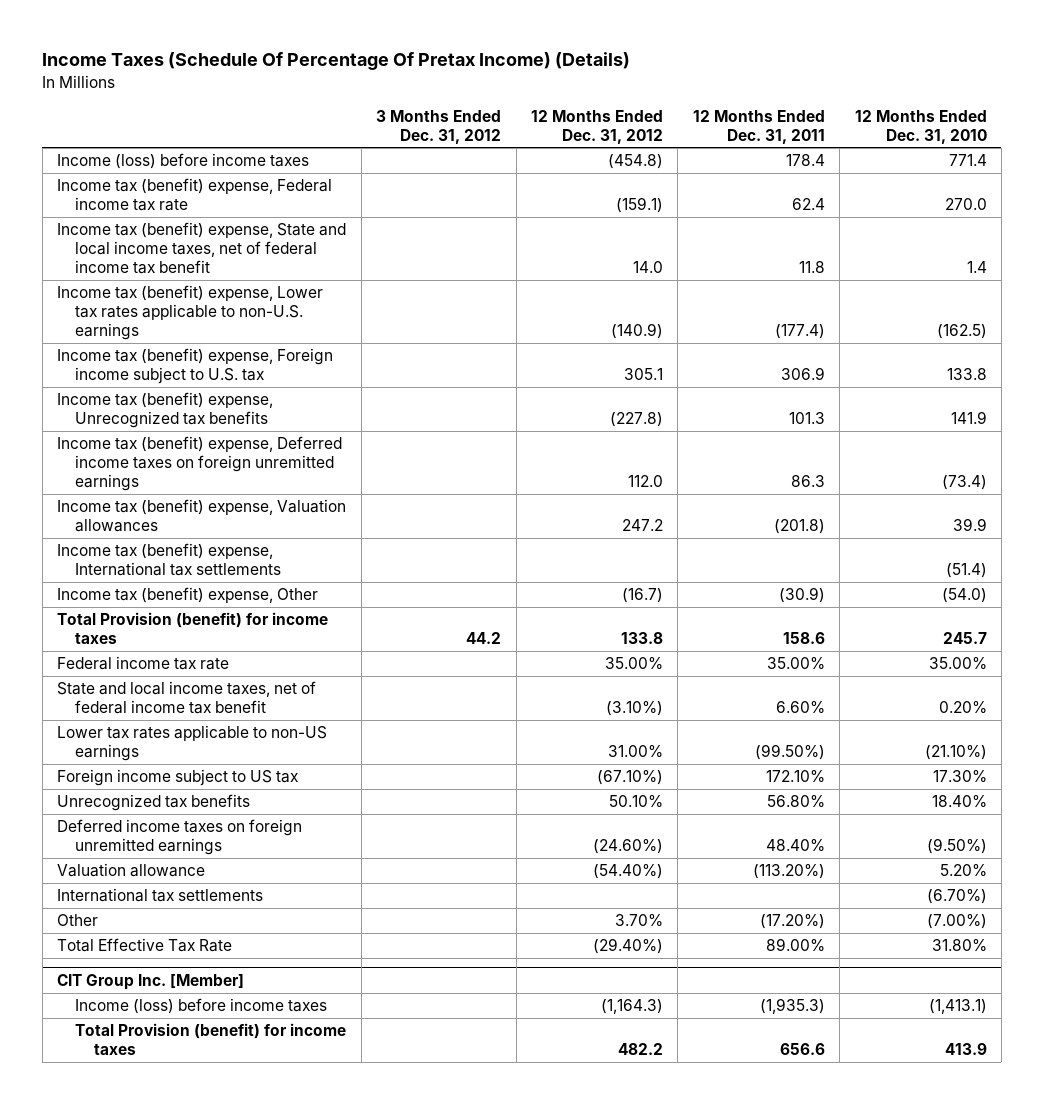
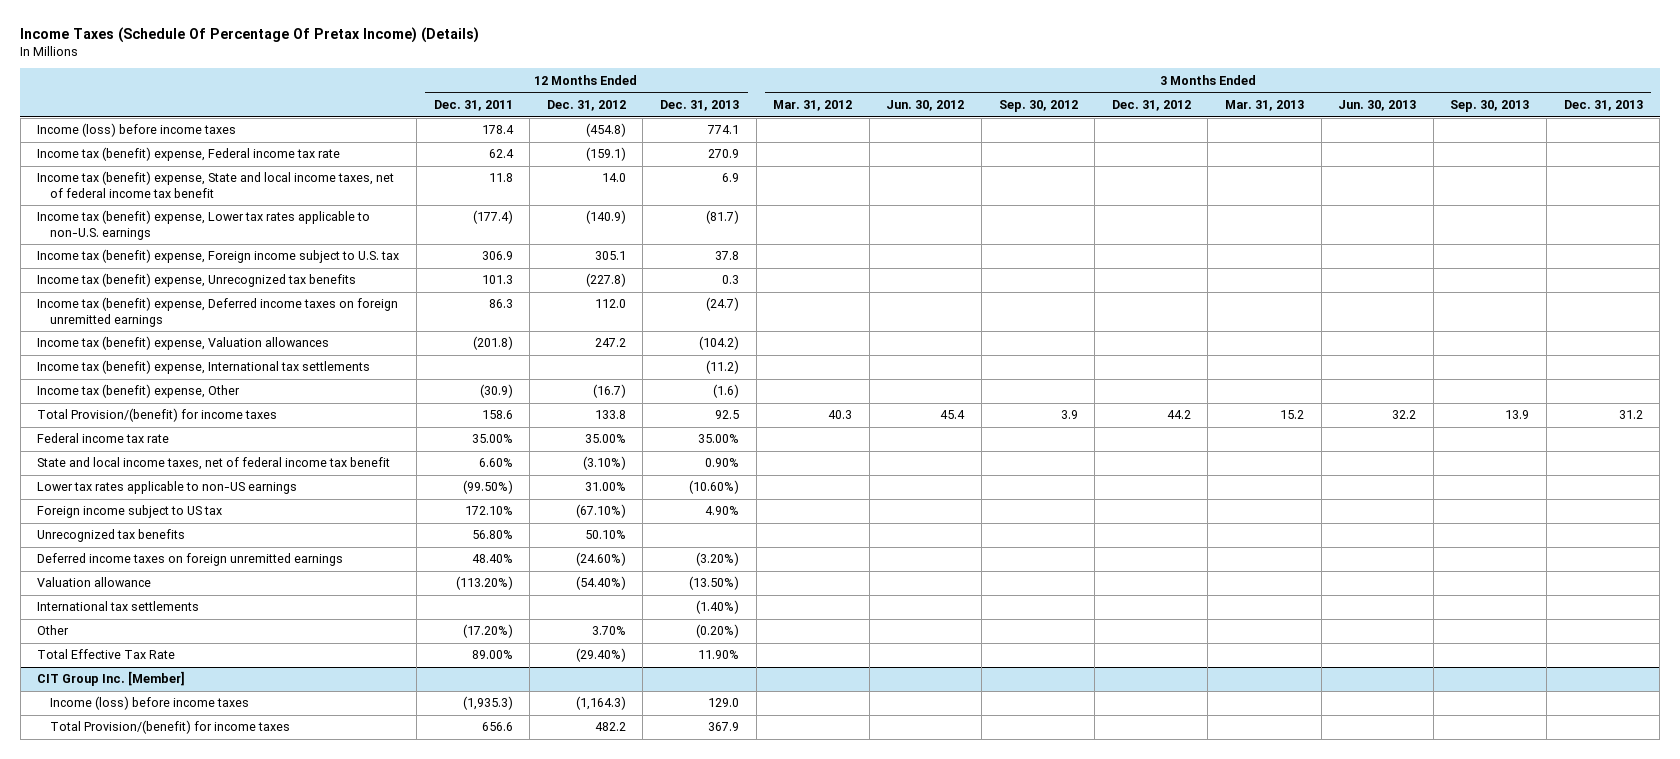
- | 3 Months Ended Dec. 31, 2012 | 12 Months Ended Dec. 31, 2012 | 12 Months Ended Dec. 31, 2011 | 12 Months Ended Dec. 31, 2010
+ | 12 Months Ended Dec. 31, 2011 | 12 Months Ended Dec. 31, 2012 | 12 Months Ended Dec. 31, 2013 | 3 Months Ended Mar. 31, 2012 | 3 Months Ended Jun. 30, 2012 | 3 Months Ended Sep. 30, 2012 | 3 Months Ended Dec. 31, 2012 | 3 Months Ended Mar. 31, 2013 | 3 Months Ended Jun. 30, 2013 | 3 Months Ended Sep. 30, 2013 | 3 Months Ended Dec. 31, 2013
- Total Provision (benefit) for income taxes | 44.2 | 133.8 | 158.6 | 245.7
+ Total Provision/(benefit) for income taxes | 158.6 | 133.8 | 92.5 | 40.3 | 45.4 | 3.9 | 44.2 | 15.2 | 32.2 | 13.9 | 31.2
@ CIT Group Inc. [Member]
- Total Provision (benefit) for income taxes | | 482.2 | 656.6 | 413.9
+ Total Provision/(benefit) for income taxes | 656.6 | 482.2 | 367.9 | | | | | | | |

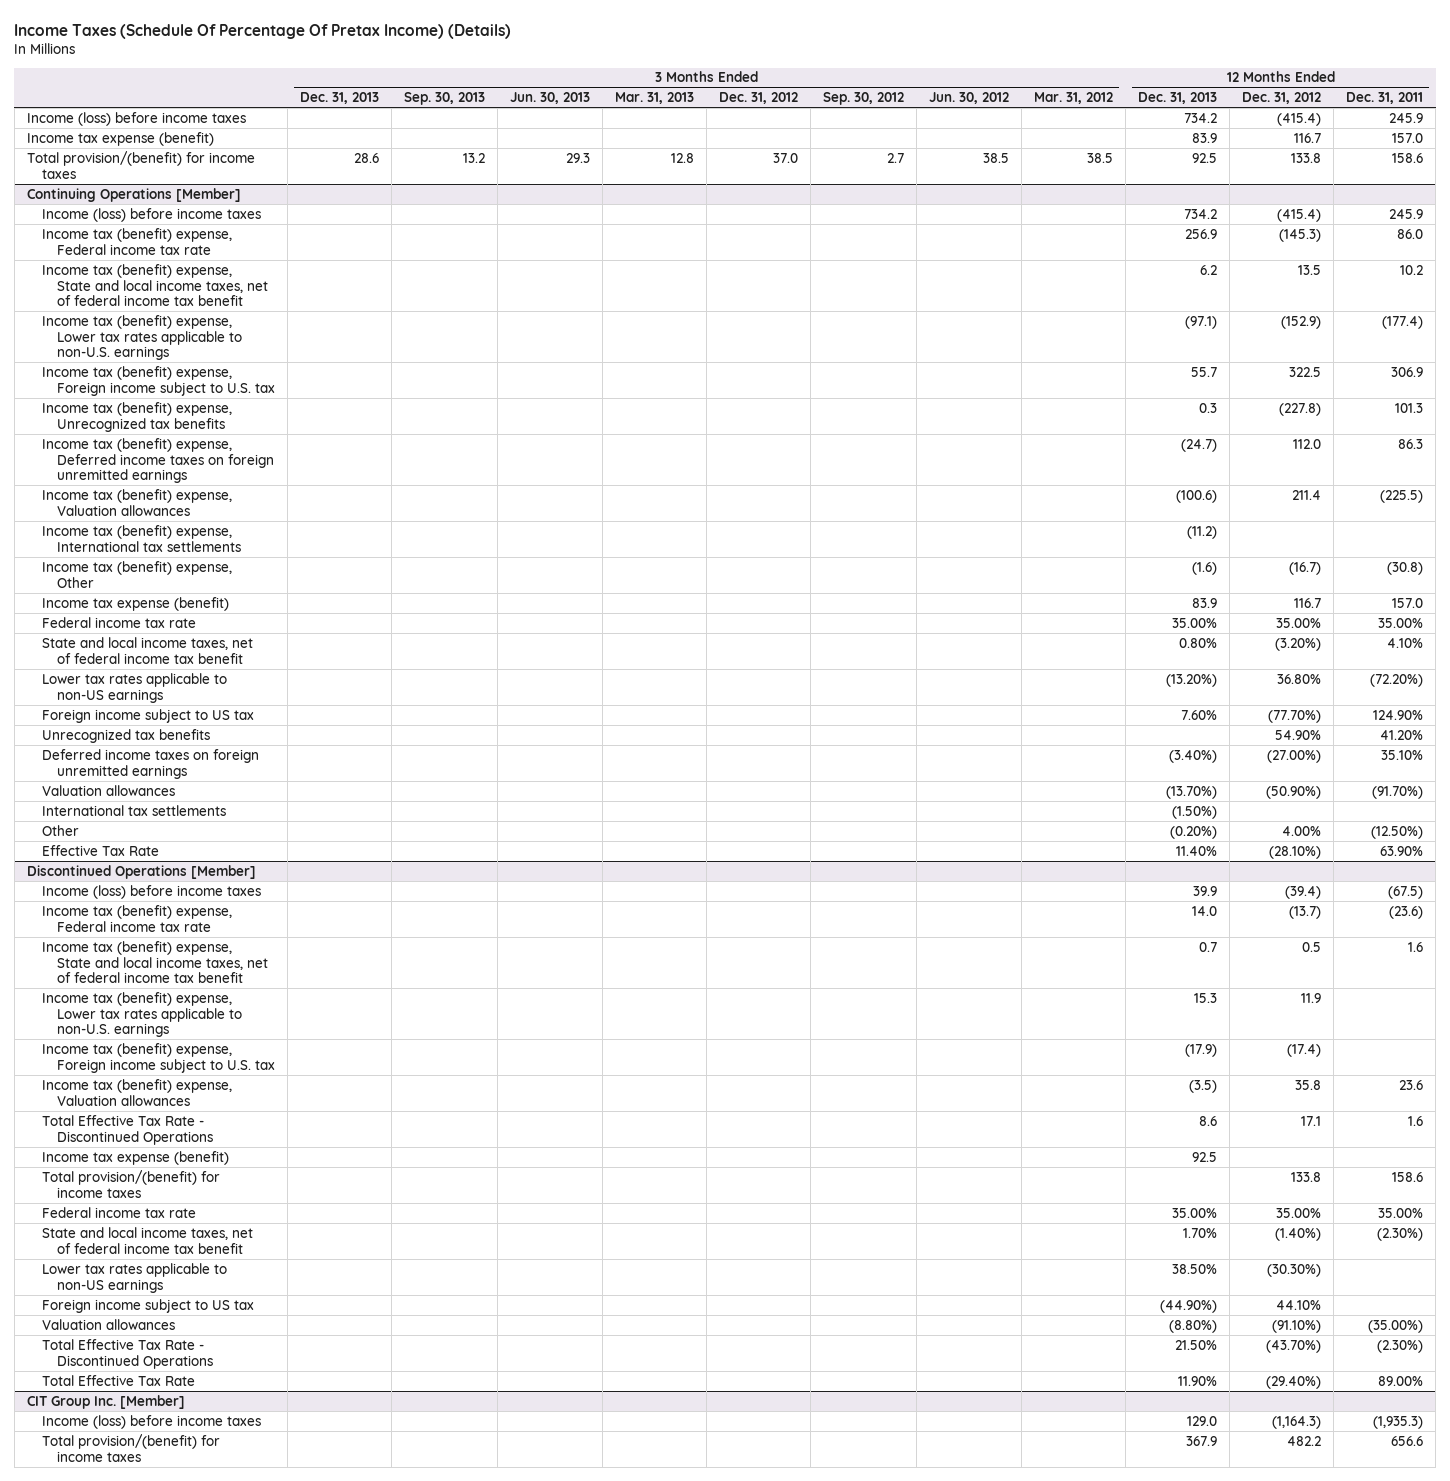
- | 12 Months Ended Dec. 31, 2011 | 12 Months Ended Dec. 31, 2012 | 12 Months Ended Dec. 31, 2013 | 3 Months Ended Mar. 31, 2012 | 3 Months Ended Jun. 30, 2012 | 3 Months Ended Sep. 30, 2012 | 3 Months Ended Dec. 31, 2012 | 3 Months Ended Mar. 31, 2013 | 3 Months Ended Jun. 30, 2013 | 3 Months Ended Sep. 30, 2013 | 3 Months Ended Dec. 31, 2013
+ | 3 Months Ended Dec. 31, 2013 | 3 Months Ended Sep. 30, 2013 | 3 Months Ended Jun. 30, 2013 | 3 Months Ended Mar. 31, 2013 | 3 Months Ended Dec. 31, 2012 | 3 Months Ended Sep. 30, 2012 | 3 Months Ended Jun. 30, 2012 | 3 Months Ended Mar. 31, 2012 | 12 Months Ended Dec. 31, 2013 | 12 Months Ended Dec. 31, 2012 | 12 Months Ended Dec. 31, 2011
- Income (loss) before income taxes | 178.4 | (454.8) | 774.1 | | | | | | | |
- Income tax (benefit) expense, Federal income tax rate | 62.4 | (159.1) | 270.9 | | | | | | | |
- Income tax (benefit) expense, State and local income taxes, net of federal income tax benefit | 11.8 | 14.0 | 6.9 | | | | | | | |
- Income tax (benefit) expense, Lower tax rates applicable to non-U.S. earnings | (177.4) | (140.9) | (81.7) | | | | | | | |
- Income tax (benefit) expense, Foreign income subject to U.S. tax | 306.9 | 305.1 | 37.8 | | | | | | | |
+ Income (loss) before income taxes | | | | | | | | | 734.2 | (415.4) | 245.9
+ Income tax expense (benefit) | | | | | | | | | 83.9 | 116.7 | 157.0
+ Total provision/(benefit) for income taxes | 28.6 | 13.2 | 29.3 | 12.8 | 37.0 | 2.7 | 38.5 | 38.5 | 92.5 | 133.8 | 158.6
+ Continuing Operations [Member]
+ Income (loss) before income taxes | | | | | | | | | 734.2 | (415.4) | 245.9
+ Income tax (benefit) expense, Federal income tax rate | | | | | | | | | 256.9 | (145.3) | 86.0
+ Income tax (benefit) expense, State and local income taxes, net of federal income tax benefit | | | | | | | | | 6.2 | 13.5 | 10.2
+ Income tax (benefit) expense, Lower tax rates applicable to non-U.S. earnings | | | | | | | | | (97.1) | (152.9) | (177.4)
+ Income tax (benefit) expense, Foreign income subject to U.S. tax | | | | | | | | | 55.7 | 322.5 | 306.9
- Income tax (benefit) expense, Valuation allowances | (201.8) | 247.2 | (104.2) | | | | | | | |
+ Income tax (benefit) expense, Valuation allowances | | | | | | | | | (100.6) | 211.4 | (225.5)
- Income tax (benefit) expense, Other | (30.9) | (16.7) | (1.6) | | | | | | | |
- Total Provision/(benefit) for income taxes | 158.6 | 133.8 | 92.5 | 40.3 | 45.4 | 3.9 | 44.2 | 15.2 | 32.2 | 13.9 | 31.2
+ Income tax (benefit) expense, Other | | | | | | | | | (1.6) | (16.7) | (30.8)
+ Income tax expense (benefit) | | | | | | | | | 83.9 | 116.7 | 157.0
- State and local income taxes, net of federal income tax benefit | 6.60% | (3.10%) | 0.90% | | | | | | | |
- Lower tax rates applicable to non-US earnings | (99.50%) | 31.00% | (10.60%) | | | | | | | |
- Foreign income subject to US tax | 172.10% | (67.10%) | 4.90% | | | | | | | |
- Unrecognized tax benefits | 56.80% | 50.10% | | | | | | | | |
- Deferred income taxes on foreign unremitted earnings | 48.40% | (24.60%) | (3.20%) | | | | | | | |
- Valuation allowance | (113.20%) | (54.40%) | (13.50%) | | | | | | | |
- International tax settlements | | | (1.40%) | | | | | | | |
- Other | (17.20%) | 3.70% | (0.20%) | | | | | | | |
+ State and local income taxes, net of federal income tax benefit | | | | | | | | | 0.80% | (3.20%) | 4.10%
+ Lower tax rates applicable to non-US earnings | | | | | | | | | (13.20%) | 36.80% | (72.20%)
+ Foreign income subject to US tax | | | | | | | | | 7.60% | (77.70%) | 124.90%
+ Unrecognized tax benefits | | | | | | | | | | 54.90% | 41.20%
+ Deferred income taxes on foreign unremitted earnings | | | | | | | | | (3.40%) | (27.00%) | 35.10%
+ Valuation allowances | | | | | | | | | (13.70%) | (50.90%) | (91.70%)
+ International tax settlements | | | | | | | | | (1.50%) | |
+ Other | | | | | | | | | (0.20%) | 4.00% | (12.50%)
+ Effective Tax Rate | | | | | | | | | 11.40% | (28.10%) | 63.90%
+ Discontinued Operations [Member]
+ Income (loss) before income taxes | | | | | | | | | 39.9 | (39.4) | (67.5)
+ Income tax (benefit) expense, Federal income tax rate | | | | | | | | | 14.0 | (13.7) | (23.6)
+ Income tax (benefit) expense, State and local income taxes, net of federal income tax benefit | | | | | | | | | 0.7 | 0.5 | 1.6
+ Income tax (benefit) expense, Lower tax rates applicable to non-U.S. earnings | | | | | | | | | 15.3 | 11.9 |
+ Income tax (benefit) expense, Foreign income subject to U.S. tax | | | | | | | | | (17.9) | (17.4) |
+ Income tax (benefit) expense, Valuation allowances | | | | | | | | | (3.5) | 35.8 | 23.6
+ Total Effective Tax Rate - Discontinued Operations | | | | | | | | | 8.6 | 17.1 | 1.6
+ Income tax expense (benefit) | | | | | | | | | 92.5 | |
+ Total provision/(benefit) for income taxes | | | | | | | | | | 133.8 | 158.6
+ Federal income tax rate | | | | | | | | | 35.00% | 35.00% | 35.00%
+ State and local income taxes, net of federal income tax benefit | | | | | | | | | 1.70% | (1.40%) | (2.30%)
+ Lower tax rates applicable to non-US earnings | | | | | | | | | 38.50% | (30.30%) |
+ Foreign income subject to US tax | | | | | | | | | (44.90%) | 44.10% |
+ Valuation allowances | | | | | | | | | (8.80%) | (91.10%) | (35.00%)
+ Total Effective Tax Rate - Discontinued Operations | | | | | | | | | 21.50% | (43.70%) | (2.30%)
@ CIT Group Inc. [Member]
- Total Provision/(benefit) for income taxes | 656.6 | 482.2 | 367.9 | | | | | | | |
+ Total provision/(benefit) for income taxes | | | | | | | | | 367.9 | 482.2 | 656.6

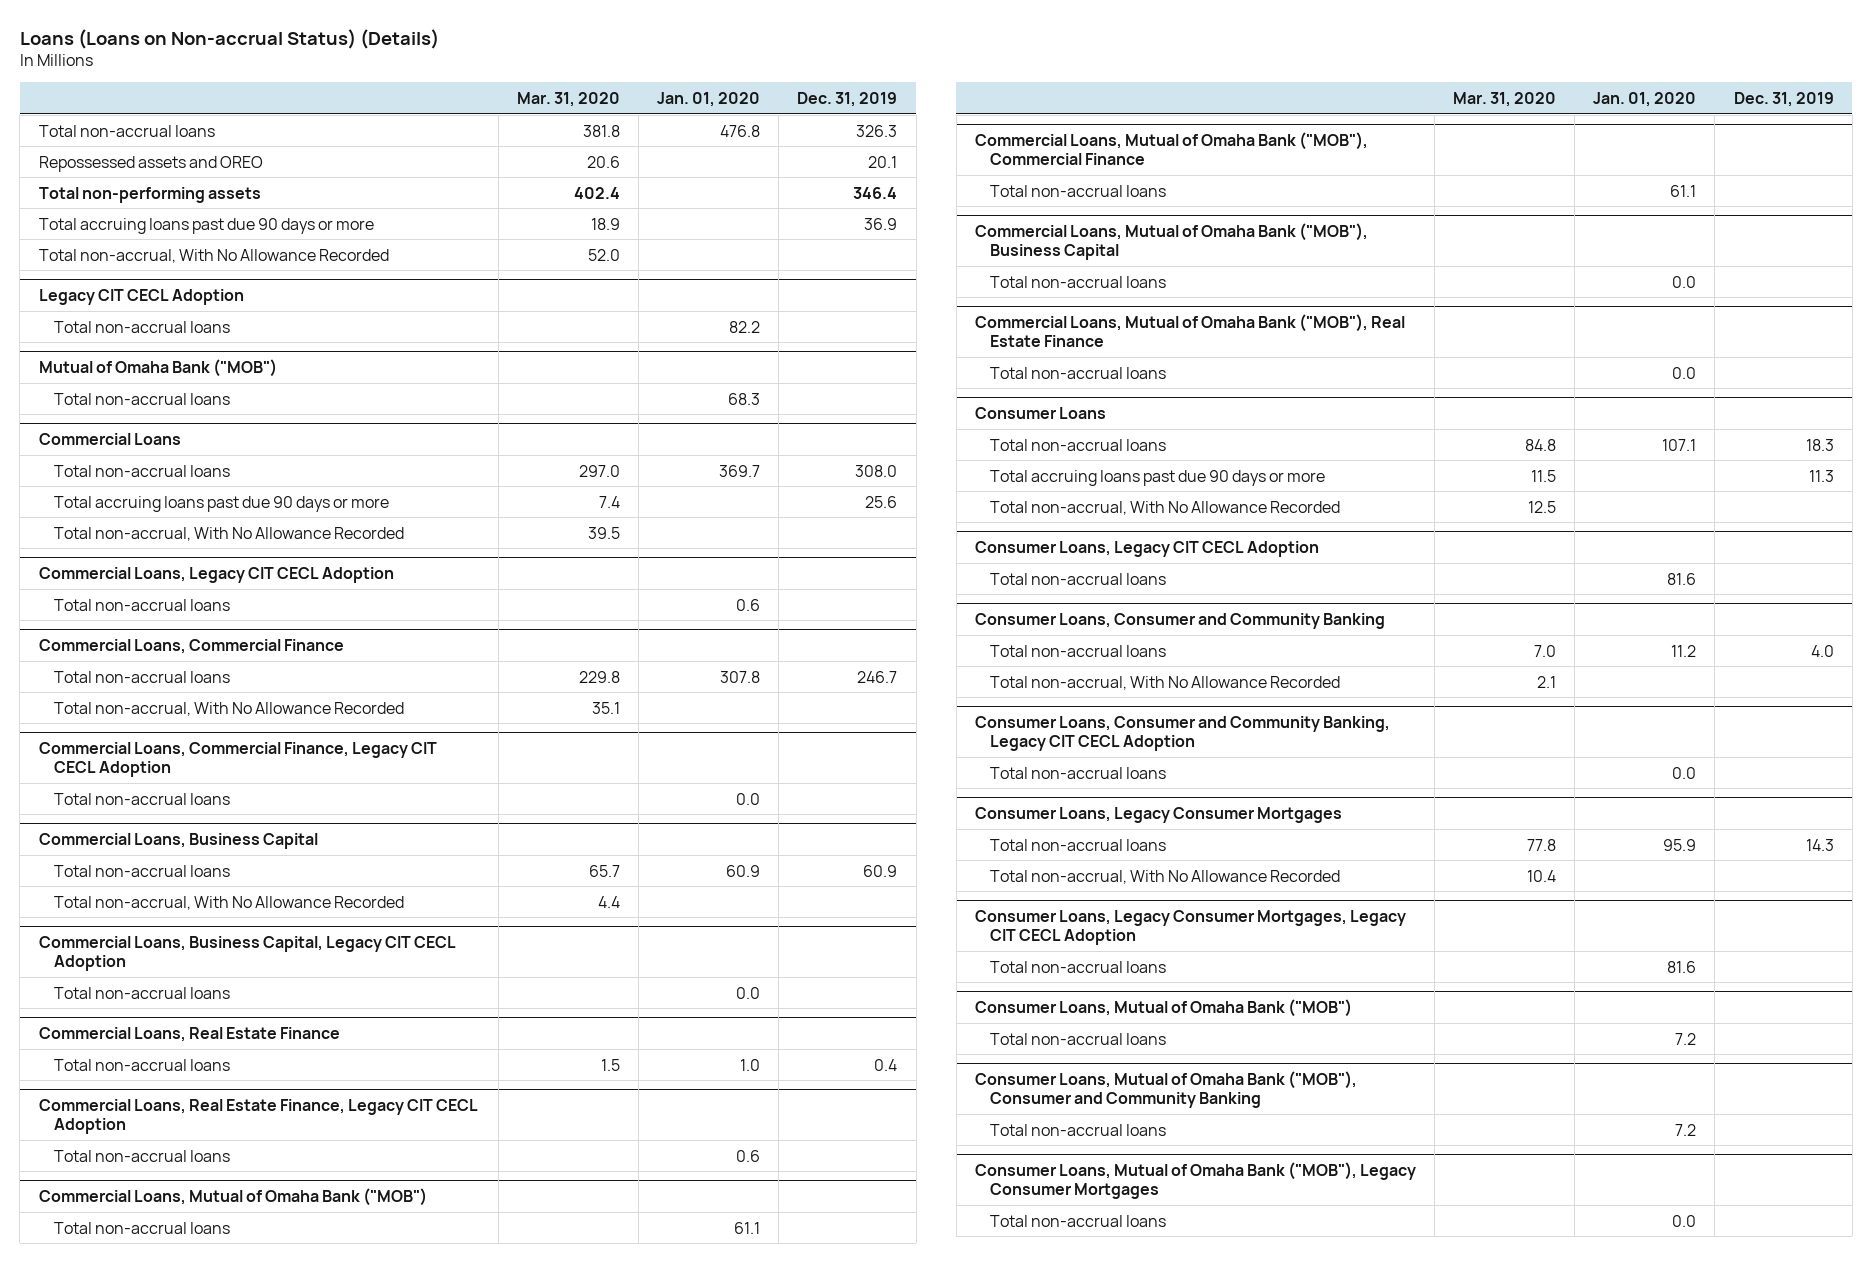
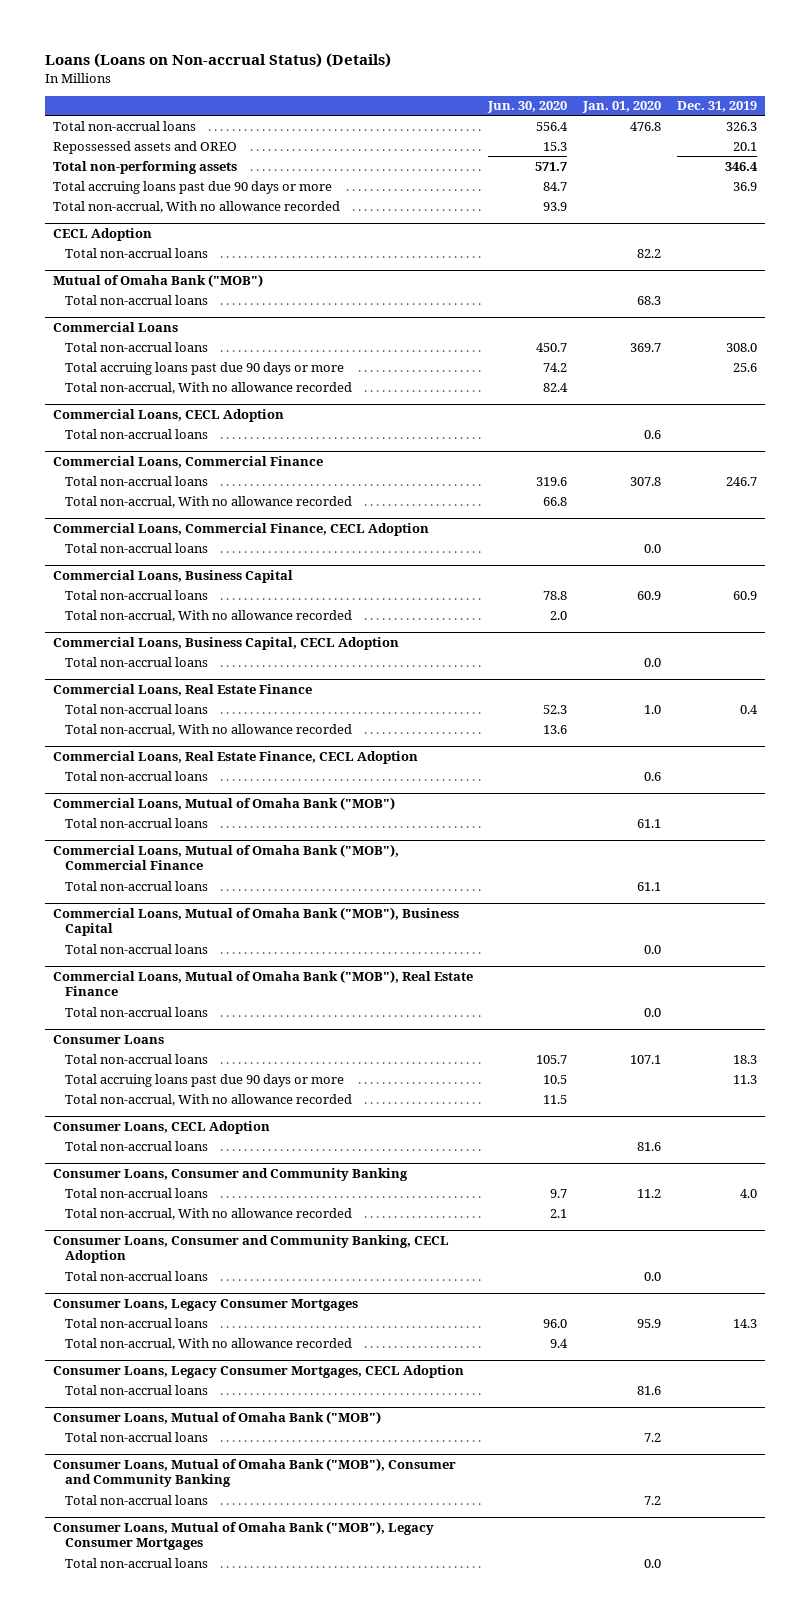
- | Mar. 31, 2020 | Jan. 01, 2020 | Dec. 31, 2019
+ | Jun. 30, 2020 | Jan. 01, 2020 | Dec. 31, 2019
- Total non-accrual, With No Allowance Recorded | 52.0 | |
- Legacy CIT CECL Adoption
+ Total non-accrual, With no allowance recorded | 93.9 | |
+ CECL Adoption
@ Commercial Loans
- Total non-accrual, With No Allowance Recorded | 39.5 | |
- Commercial Loans, Legacy CIT CECL Adoption
@ Commercial Loans
+ Total non-accrual, With no allowance recorded | 82.4 | |
+ Commercial Loans, CECL Adoption
@ Commercial Loans, Commercial Finance
- Total non-accrual, With No Allowance Recorded | 35.1 | |
- Commercial Loans, Commercial Finance, Legacy CIT CECL Adoption
@ Commercial Loans, Commercial Finance
+ Total non-accrual, With no allowance recorded | 66.8 | |
+ Commercial Loans, Commercial Finance, CECL Adoption
@ Commercial Loans, Business Capital
- Total non-accrual, With No Allowance Recorded | 4.4 | |
- Commercial Loans, Business Capital, Legacy CIT CECL Adoption
@ Commercial Loans, Business Capital
+ Total non-accrual, With no allowance recorded | 2.0 | |
+ Commercial Loans, Business Capital, CECL Adoption
- Commercial Loans, Real Estate Finance, Legacy CIT CECL Adoption
@ Commercial Loans, Real Estate Finance
+ Total non-accrual, With no allowance recorded | 13.6 | |
+ Commercial Loans, Real Estate Finance, CECL Adoption
@ Consumer Loans
- Total non-accrual, With No Allowance Recorded | 12.5 | |
- Consumer Loans, Legacy CIT CECL Adoption
@ Consumer Loans
+ Total non-accrual, With no allowance recorded | 11.5 | |
+ Consumer Loans, CECL Adoption
@ Consumer Loans, Consumer and Community Banking
- Total non-accrual, With No Allowance Recorded | 2.1 | |
- Consumer Loans, Consumer and Community Banking, Legacy CIT CECL Adoption
@ Consumer Loans, Consumer and Community Banking
+ Total non-accrual, With no allowance recorded | 2.1 | |
+ Consumer Loans, Consumer and Community Banking, CECL Adoption
@ Consumer Loans, Legacy Consumer Mortgages
- Total non-accrual, With No Allowance Recorded | 10.4 | |
- Consumer Loans, Legacy Consumer Mortgages, Legacy CIT CECL Adoption
@ Consumer Loans, Legacy Consumer Mortgages
+ Total non-accrual, With no allowance recorded | 9.4 | |
+ Consumer Loans, Legacy Consumer Mortgages, CECL Adoption

